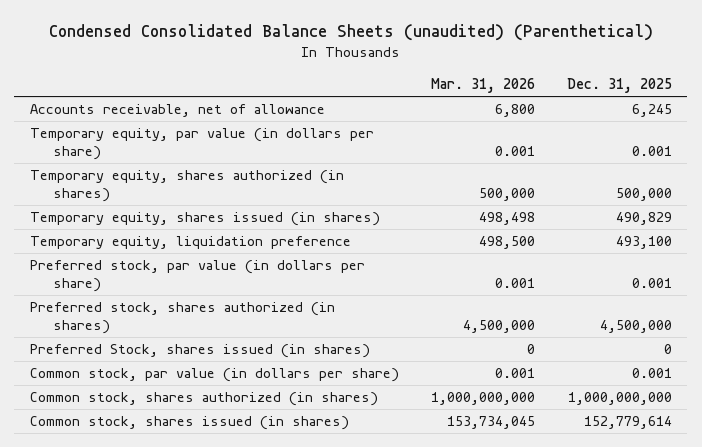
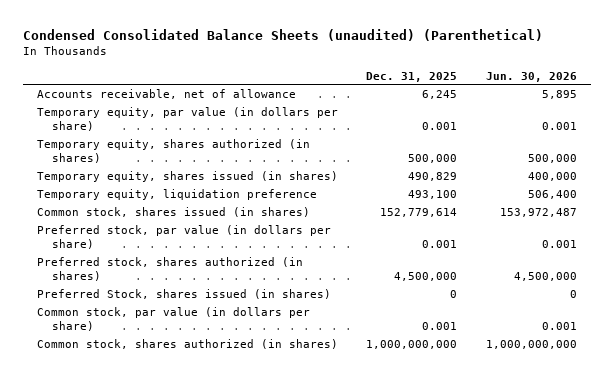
- | Mar. 31, 2026 | Dec. 31, 2025
+ | Dec. 31, 2025 | Jun. 30, 2026
moved up: Common stock, shares issued (in shares) | 152,779,614 | 153,972,487

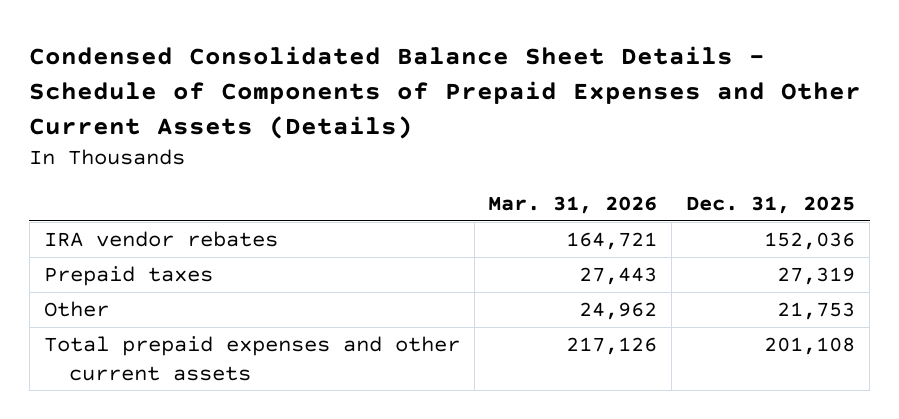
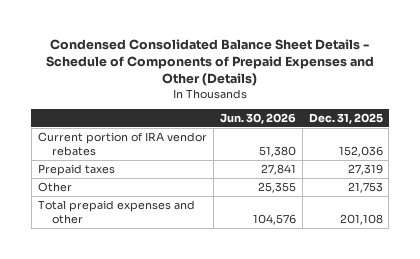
- Condensed Consolidated Balance Sheet Details - Schedule of Components of Prepaid Expenses and Other Current Assets (Details)
+ Condensed Consolidated Balance Sheet Details - Schedule of Components of Prepaid Expenses and Other (Details)
- | Mar. 31, 2026 | Dec. 31, 2025
+ | Jun. 30, 2026 | Dec. 31, 2025
- IRA vendor rebates | 164,721 | 152,036
+ Current portion of IRA vendor rebates | 51,380 | 152,036
- Total prepaid expenses and other current assets | 217,126 | 201,108
+ Total prepaid expenses and other | 104,576 | 201,108

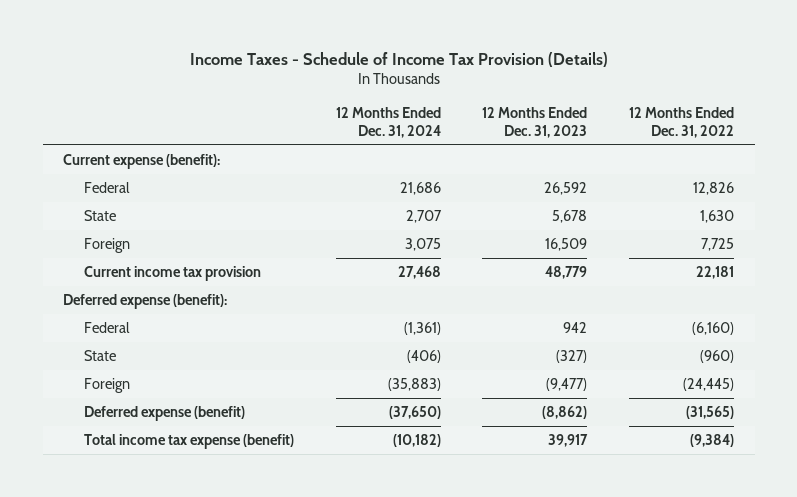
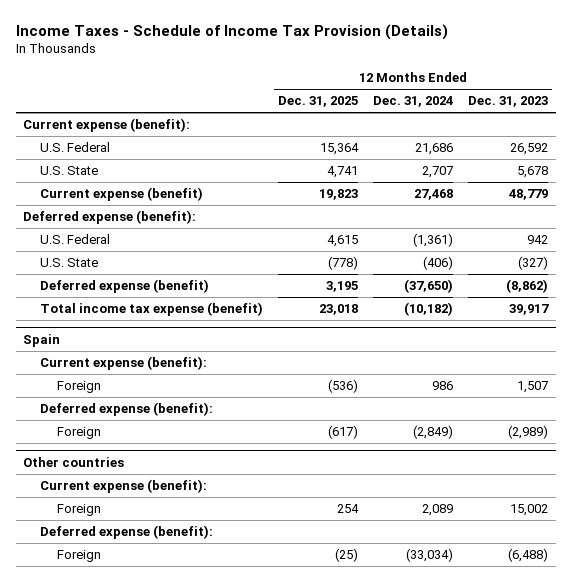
- | 12 Months Ended Dec. 31, 2024 | 12 Months Ended Dec. 31, 2023 | 12 Months Ended Dec. 31, 2022
+ | 12 Months Ended Dec. 31, 2025 | 12 Months Ended Dec. 31, 2024 | 12 Months Ended Dec. 31, 2023
- Federal | 21,686 | 26,592 | 12,826
- State | 2,707 | 5,678 | 1,630
- Foreign | 3,075 | 16,509 | 7,725
- Current income tax provision | 27,468 | 48,779 | 22,181
+ U.S. Federal | 15,364 | 21,686 | 26,592
+ U.S. State | 4,741 | 2,707 | 5,678
+ Current expense (benefit) | 19,823 | 27,468 | 48,779
- Federal | (1,361) | 942 | (6,160)
- State | (406) | (327) | (960)
- Foreign | (35,883) | (9,477) | (24,445)
+ U.S. Federal | 4,615 | (1,361) | 942
+ U.S. State | (778) | (406) | (327)
+ Spain
+ Current expense (benefit):
+ Foreign | (536) | 986 | 1,507
+ Deferred expense (benefit):
+ Foreign | (617) | (2,849) | (2,989)
+ Other countries
+ Current expense (benefit):
+ Foreign | 254 | 2,089 | 15,002
+ Deferred expense (benefit):
+ Foreign | (25) | (33,034) | (6,488)

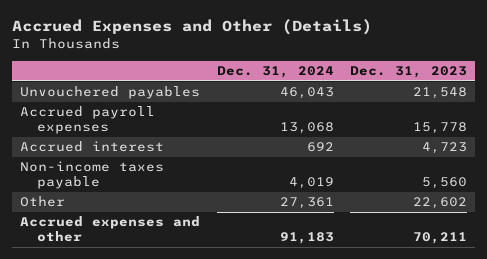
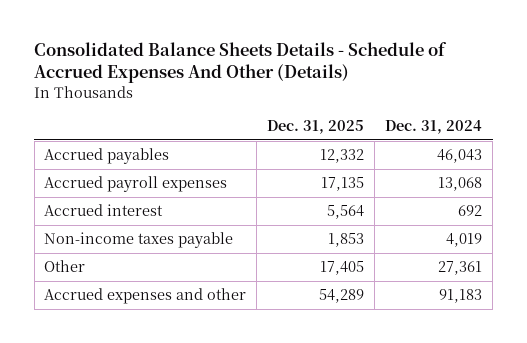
- Accrued Expenses and Other (Details)
+ Consolidated Balance Sheets Details - Schedule of Accrued Expenses And Other (Details)
- | Dec. 31, 2024 | Dec. 31, 2023
+ | Dec. 31, 2025 | Dec. 31, 2024
- Unvouchered payables | 46,043 | 21,548
+ Accrued payables | 12,332 | 46,043

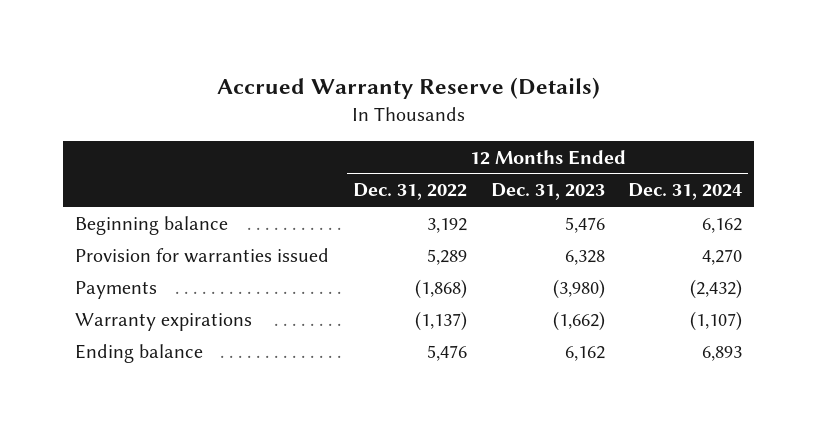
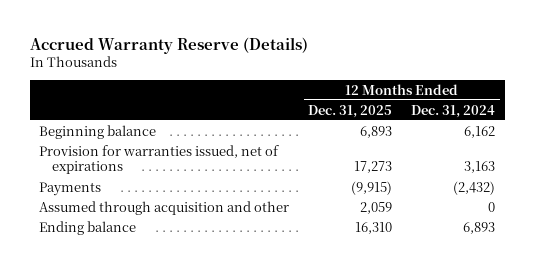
- | 12 Months Ended Dec. 31, 2022 | 12 Months Ended Dec. 31, 2023 | 12 Months Ended Dec. 31, 2024
+ | 12 Months Ended Dec. 31, 2025 | 12 Months Ended Dec. 31, 2024
- Provision for warranties issued | 5,289 | 6,328 | 4,270
+ Provision for warranties issued, net of expirations | 17,273 | 3,163
- Warranty expirations | (1,137) | (1,662) | (1,107)
+ Assumed through acquisition and other | 2,059 | 0

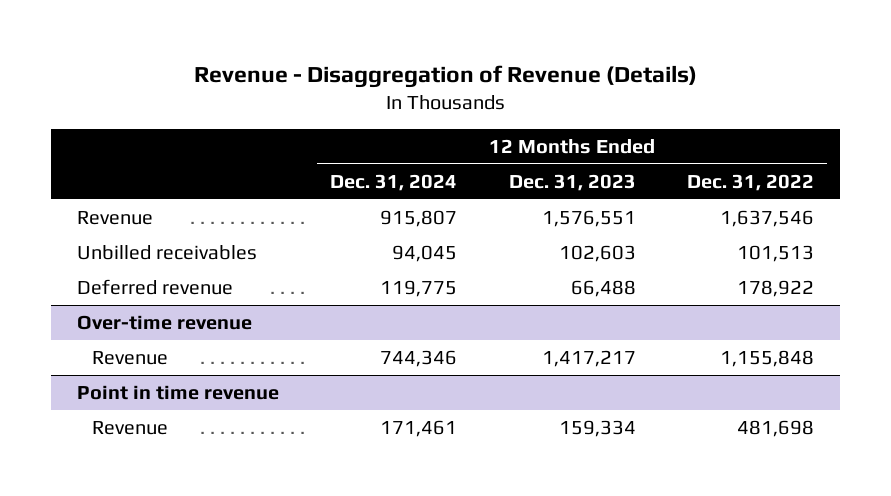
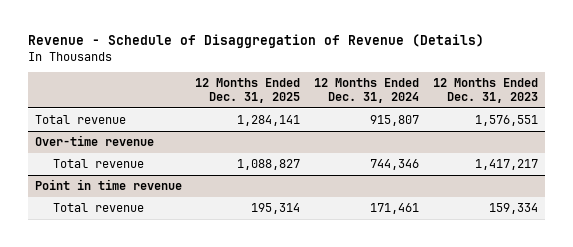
- Revenue - Disaggregation of Revenue (Details)
+ Revenue - Schedule of Disaggregation of Revenue (Details)
- | 12 Months Ended Dec. 31, 2024 | 12 Months Ended Dec. 31, 2023 | 12 Months Ended Dec. 31, 2022
+ | 12 Months Ended Dec. 31, 2025 | 12 Months Ended Dec. 31, 2024 | 12 Months Ended Dec. 31, 2023
- Revenue | 915,807 | 1,576,551 | 1,637,546
- Unbilled receivables | 94,045 | 102,603 | 101,513
- Deferred revenue | 119,775 | 66,488 | 178,922
+ Total revenue | 1,284,141 | 915,807 | 1,576,551
@ Over-time revenue
- Revenue | 744,346 | 1,417,217 | 1,155,848
+ Total revenue | 1,088,827 | 744,346 | 1,417,217
@ Point in time revenue
- Revenue | 171,461 | 159,334 | 481,698
+ Total revenue | 195,314 | 171,461 | 159,334

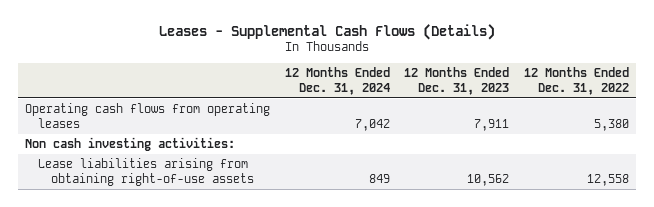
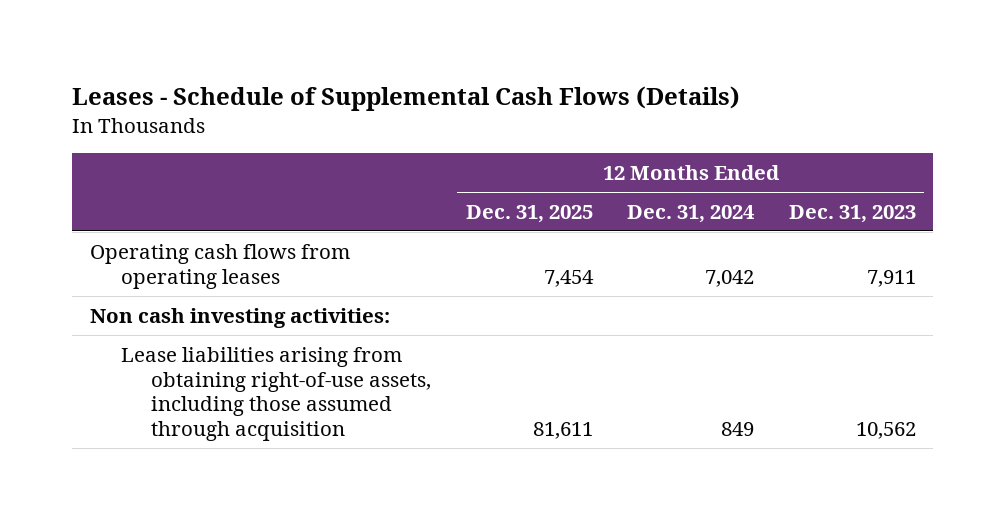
- Leases - Supplemental Cash Flows (Details)
+ Leases - Schedule of Supplemental Cash Flows (Details)
- | 12 Months Ended Dec. 31, 2024 | 12 Months Ended Dec. 31, 2023 | 12 Months Ended Dec. 31, 2022
+ | 12 Months Ended Dec. 31, 2025 | 12 Months Ended Dec. 31, 2024 | 12 Months Ended Dec. 31, 2023
- Lease liabilities arising from obtaining right-of-use assets | 849 | 10,562 | 12,558
+ Lease liabilities arising from obtaining right-of-use assets, including those assumed through acquisition | 81,611 | 849 | 10,562

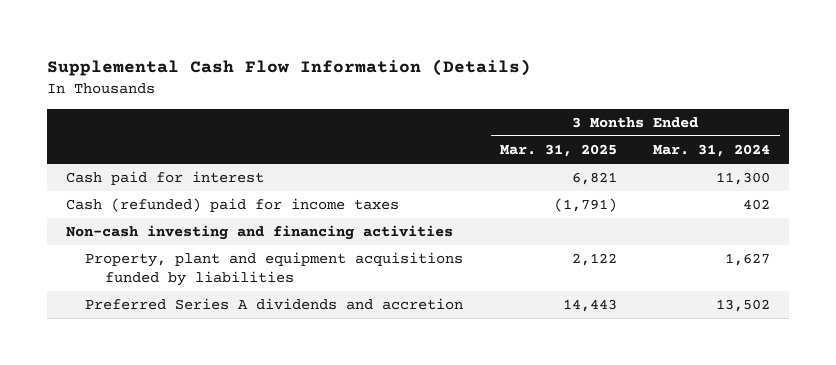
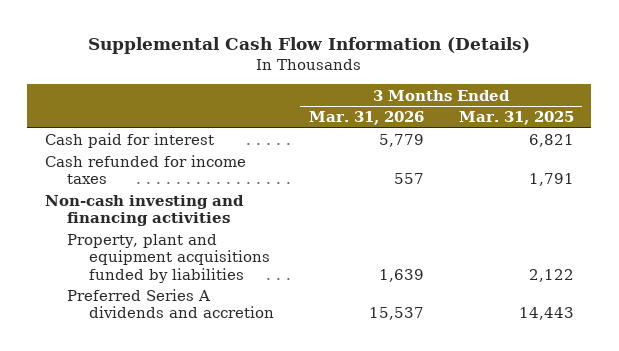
- | 3 Months Ended Mar. 31, 2025 | 3 Months Ended Mar. 31, 2024
+ | 3 Months Ended Mar. 31, 2026 | 3 Months Ended Mar. 31, 2025
- Cash (refunded) paid for income taxes | (1,791) | 402
+ Cash refunded for income taxes | 557 | 1,791

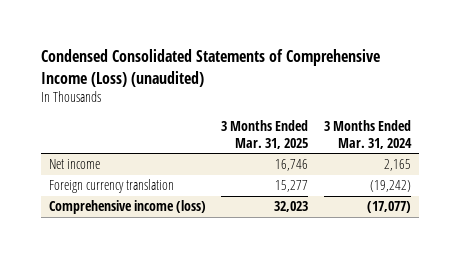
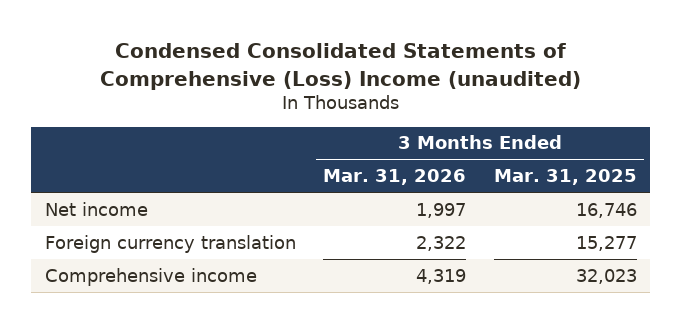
- Condensed Consolidated Statements of Comprehensive Income (Loss) (unaudited)
+ Condensed Consolidated Statements of Comprehensive (Loss) Income (unaudited)
- | 3 Months Ended Mar. 31, 2025 | 3 Months Ended Mar. 31, 2024
+ | 3 Months Ended Mar. 31, 2026 | 3 Months Ended Mar. 31, 2025
- Comprehensive income (loss) | 32,023 | (17,077)
+ Comprehensive income | 4,319 | 32,023

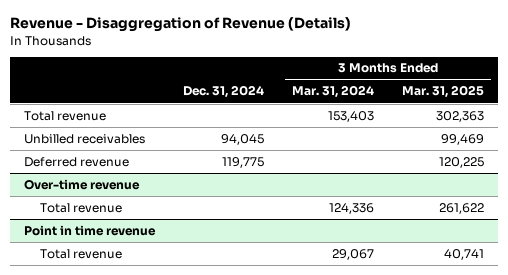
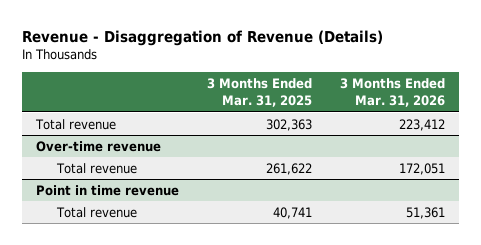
- | Dec. 31, 2024 | 3 Months Ended Mar. 31, 2024 | 3 Months Ended Mar. 31, 2025
+ | 3 Months Ended Mar. 31, 2025 | 3 Months Ended Mar. 31, 2026
- Unbilled receivables | 94,045 | | 99,469
- Deferred revenue | 119,775 | | 120,225

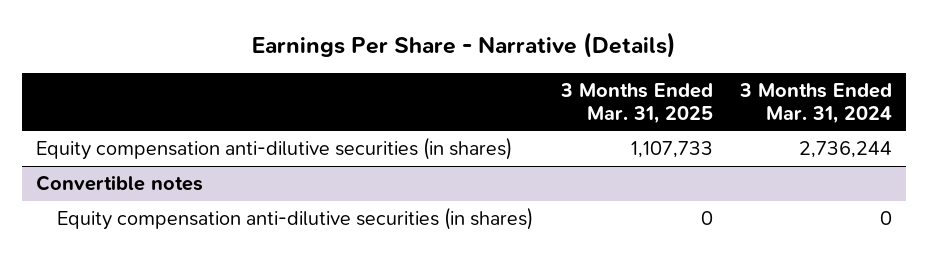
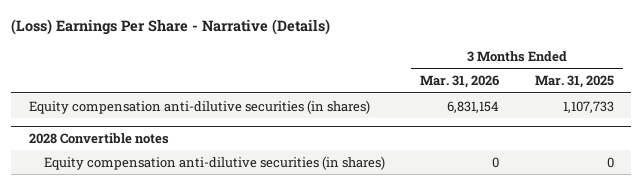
- Earnings Per Share - Narrative (Details)
+ (Loss) Earnings Per Share - Narrative (Details)
- | 3 Months Ended Mar. 31, 2025 | 3 Months Ended Mar. 31, 2024
+ | 3 Months Ended Mar. 31, 2026 | 3 Months Ended Mar. 31, 2025
- Convertible notes
+ 2028 Convertible notes

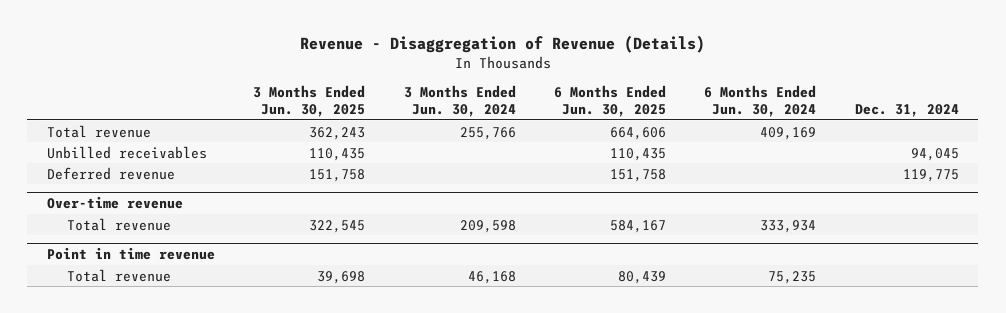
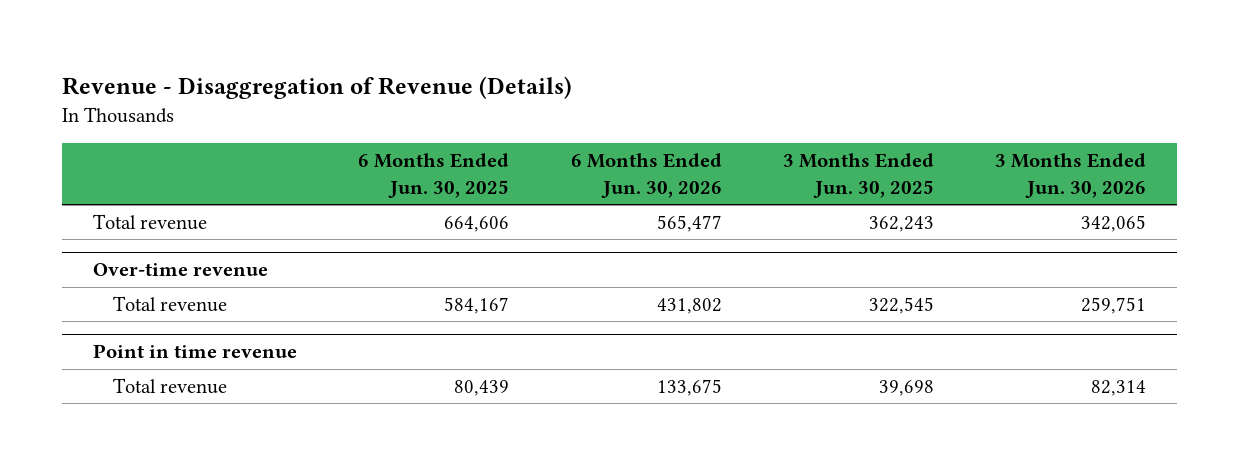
- | 3 Months Ended Jun. 30, 2025 | 3 Months Ended Jun. 30, 2024 | 6 Months Ended Jun. 30, 2025 | 6 Months Ended Jun. 30, 2024 | Dec. 31, 2024
+ | 6 Months Ended Jun. 30, 2025 | 6 Months Ended Jun. 30, 2026 | 3 Months Ended Jun. 30, 2025 | 3 Months Ended Jun. 30, 2026
- Unbilled receivables | 110,435 | | 110,435 | | 94,045
- Deferred revenue | 151,758 | | 151,758 | | 119,775

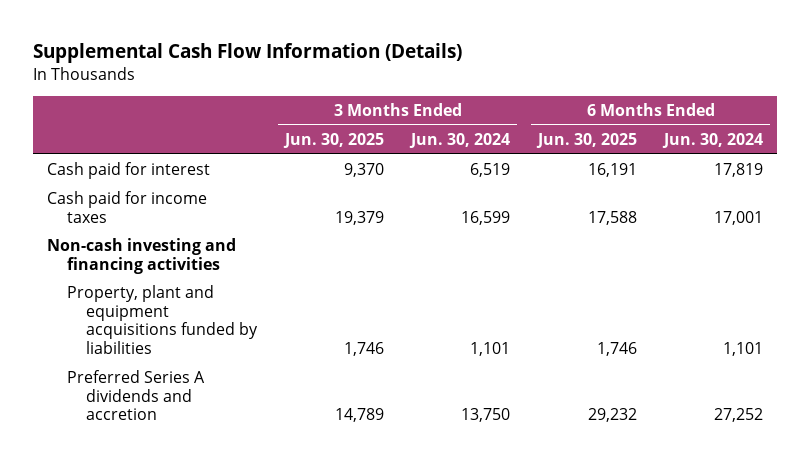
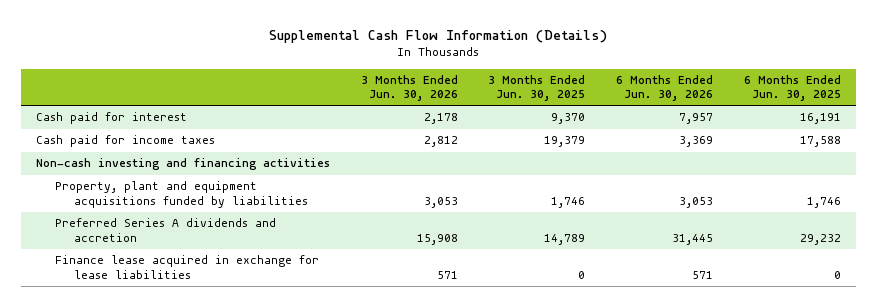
- | 3 Months Ended Jun. 30, 2025 | 3 Months Ended Jun. 30, 2024 | 6 Months Ended Jun. 30, 2025 | 6 Months Ended Jun. 30, 2024
+ | 3 Months Ended Jun. 30, 2026 | 3 Months Ended Jun. 30, 2025 | 6 Months Ended Jun. 30, 2026 | 6 Months Ended Jun. 30, 2025
+ Finance lease acquired in exchange for lease liabilities | 571 | 0 | 571 | 0

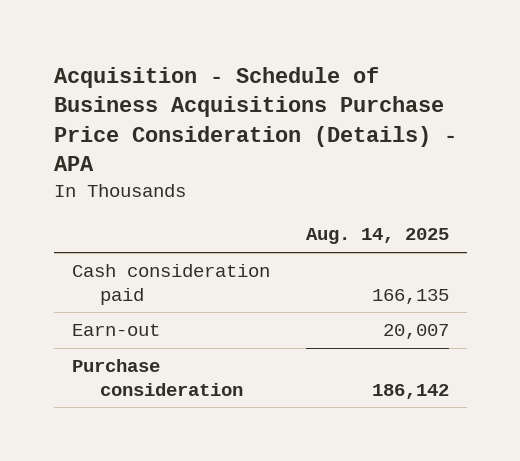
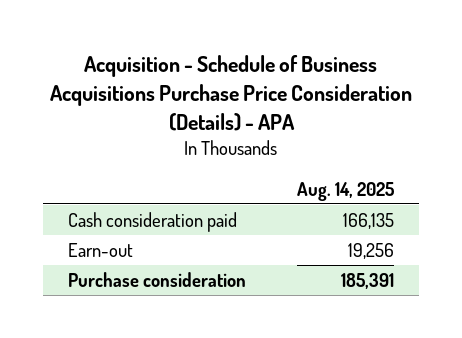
- Earn-out | 20,007
- Purchase consideration | 186,142
+ Earn-out | 19,256
+ Purchase consideration | 185,391

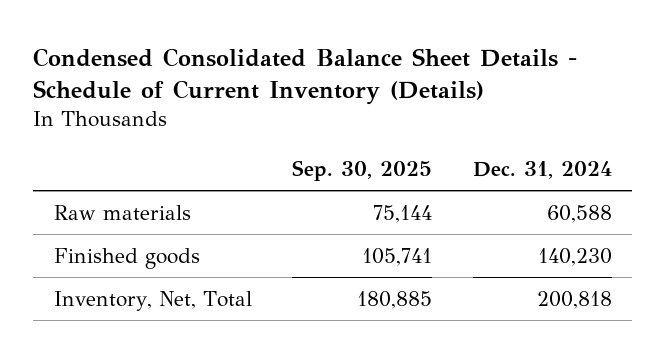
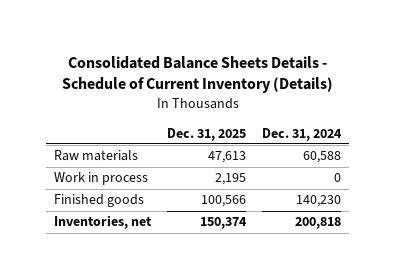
- Condensed Consolidated Balance Sheet Details - Schedule of Current Inventory (Details)
+ Consolidated Balance Sheets Details - Schedule of Current Inventory (Details)
- | Sep. 30, 2025 | Dec. 31, 2024
+ | Dec. 31, 2025 | Dec. 31, 2024
+ Work in process | 2,195 | 0
- Inventory, Net, Total | 180,885 | 200,818
+ Inventories, net | 150,374 | 200,818

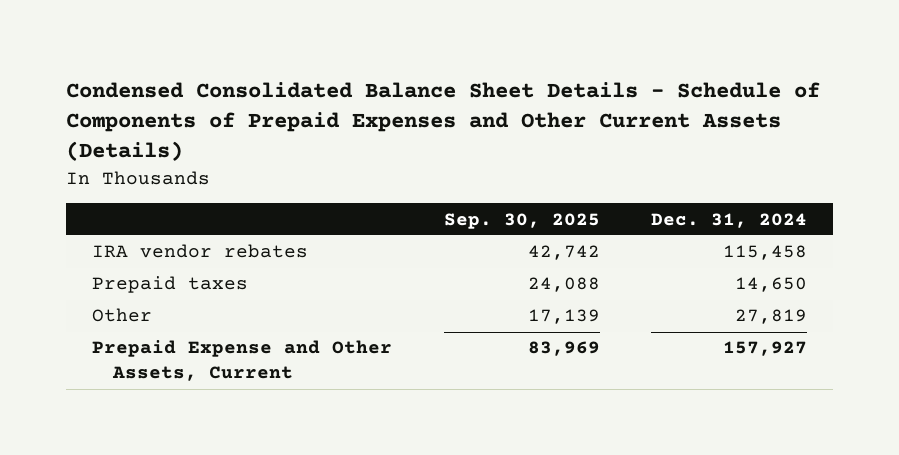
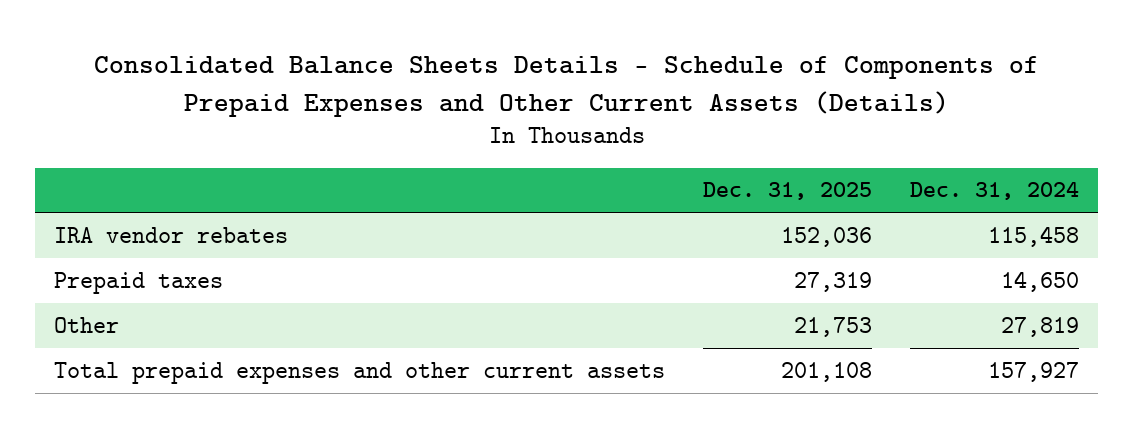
- Condensed Consolidated Balance Sheet Details - Schedule of Components of Prepaid Expenses and Other Current Assets (Details)
+ Consolidated Balance Sheets Details - Schedule of Components of Prepaid Expenses and Other Current Assets (Details)
- | Sep. 30, 2025 | Dec. 31, 2024
+ | Dec. 31, 2025 | Dec. 31, 2024
- Prepaid Expense and Other Assets, Current | 83,969 | 157,927
+ Total prepaid expenses and other current assets | 201,108 | 157,927

